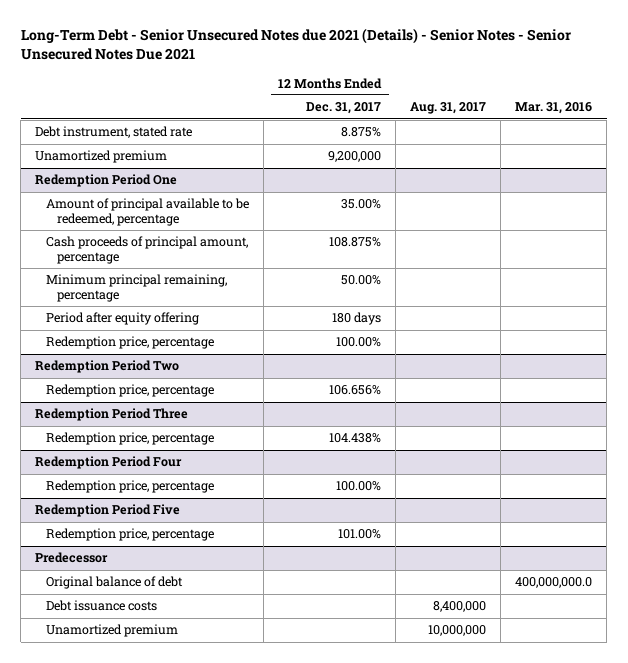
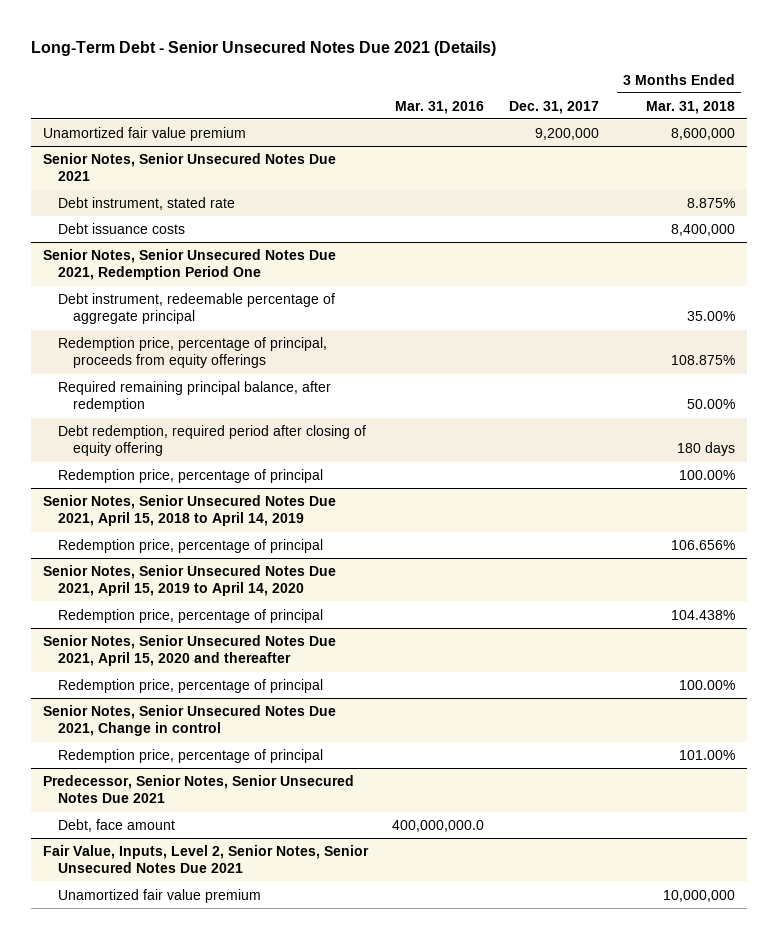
- Long-Term Debt - Senior Unsecured Notes due 2021 (Details) - Senior Notes - Senior Unsecured Notes Due 2021
+ Long-Term Debt - Senior Unsecured Notes Due 2021 (Details)
- | 12 Months Ended Dec. 31, 2017 | Aug. 31, 2017 | Mar. 31, 2016
+ | Mar. 31, 2016 | Dec. 31, 2017 | 3 Months Ended Mar. 31, 2018
- Debt instrument, stated rate | 8.875% | |
- Unamortized premium | 9,200,000 | |
- Redemption Period One
- Amount of principal available to be redeemed, percentage | 35.00% | |
- Cash proceeds of principal amount, percentage | 108.875% | |
- Minimum principal remaining, percentage | 50.00% | |
- Period after equity offering | 180 days | |
- Redemption price, percentage | 100.00% | |
- Redemption Period Two
- Redemption price, percentage | 106.656% | |
- Redemption Period Three
- Redemption price, percentage | 104.438% | |
- Redemption Period Four
- Redemption price, percentage | 100.00% | |
- Redemption Period Five
- Redemption price, percentage | 101.00% | |
- Predecessor
- Original balance of debt | | | 400,000,000.0
- Debt issuance costs | | 8,400,000 |
- Unamortized premium | | 10,000,000 |
+ Unamortized fair value premium | | 9,200,000 | 8,600,000
+ Senior Notes, Senior Unsecured Notes Due 2021
+ Debt instrument, stated rate | | | 8.875%
+ Debt issuance costs | | | 8,400,000
+ Senior Notes, Senior Unsecured Notes Due 2021, Redemption Period One
+ Debt instrument, redeemable percentage of aggregate principal | | | 35.00%
+ Redemption price, percentage of principal, proceeds from equity offerings | | | 108.875%
+ Required remaining principal balance, after redemption | | | 50.00%
+ Debt redemption, required period after closing of equity offering | | | 180 days
+ Redemption price, percentage of principal | | | 100.00%
+ Senior Notes, Senior Unsecured Notes Due 2021, April 15, 2018 to April 14, 2019
+ Redemption price, percentage of principal | | | 106.656%
+ Senior Notes, Senior Unsecured Notes Due 2021, April 15, 2019 to April 14, 2020
+ Redemption price, percentage of principal | | | 104.438%
+ Senior Notes, Senior Unsecured Notes Due 2021, April 15, 2020 and thereafter
+ Redemption price, percentage of principal | | | 100.00%
+ Senior Notes, Senior Unsecured Notes Due 2021, Change in control
+ Redemption price, percentage of principal | | | 101.00%
+ Predecessor, Senior Notes, Senior Unsecured Notes Due 2021
+ Debt, face amount | 400,000,000.0 | |
+ Fair Value, Inputs, Level 2, Senior Notes, Senior Unsecured Notes Due 2021
+ Unamortized fair value premium | | | 10,000,000

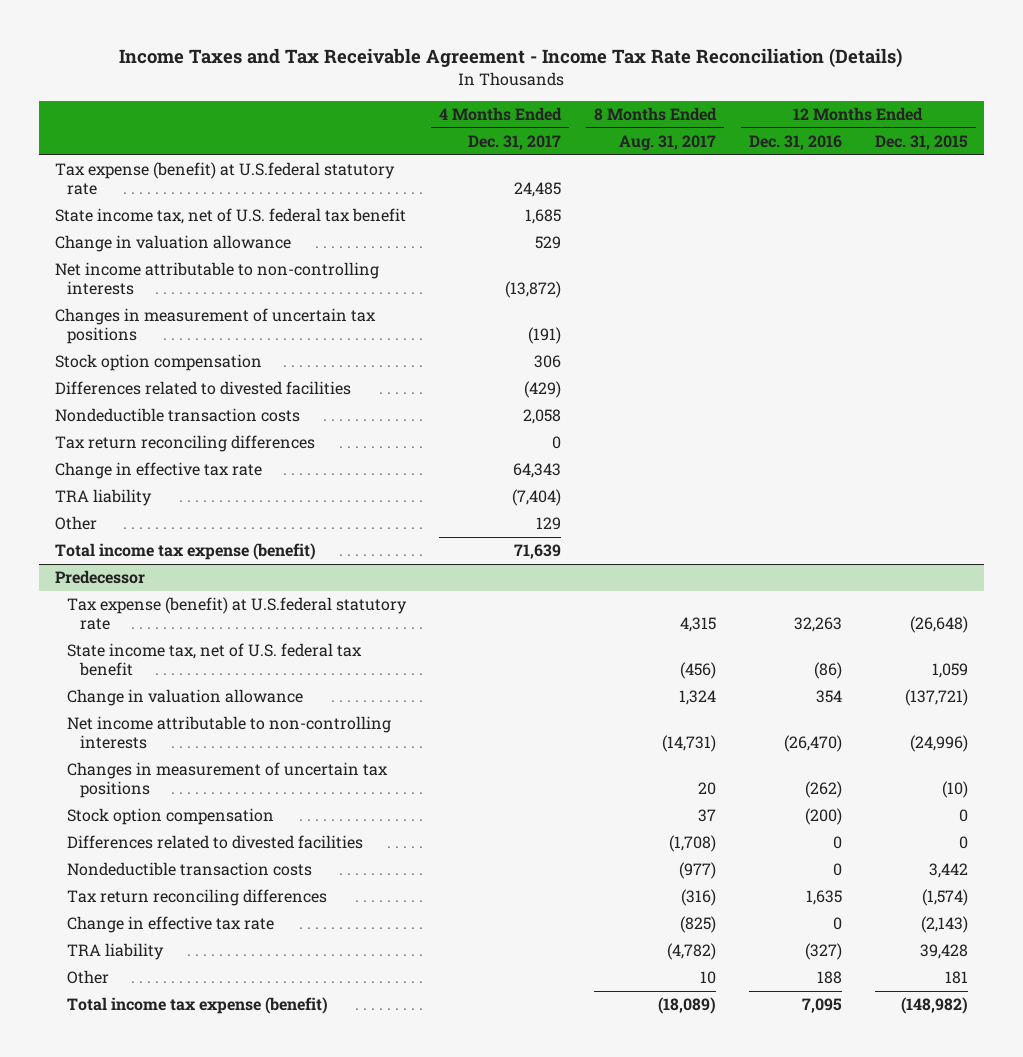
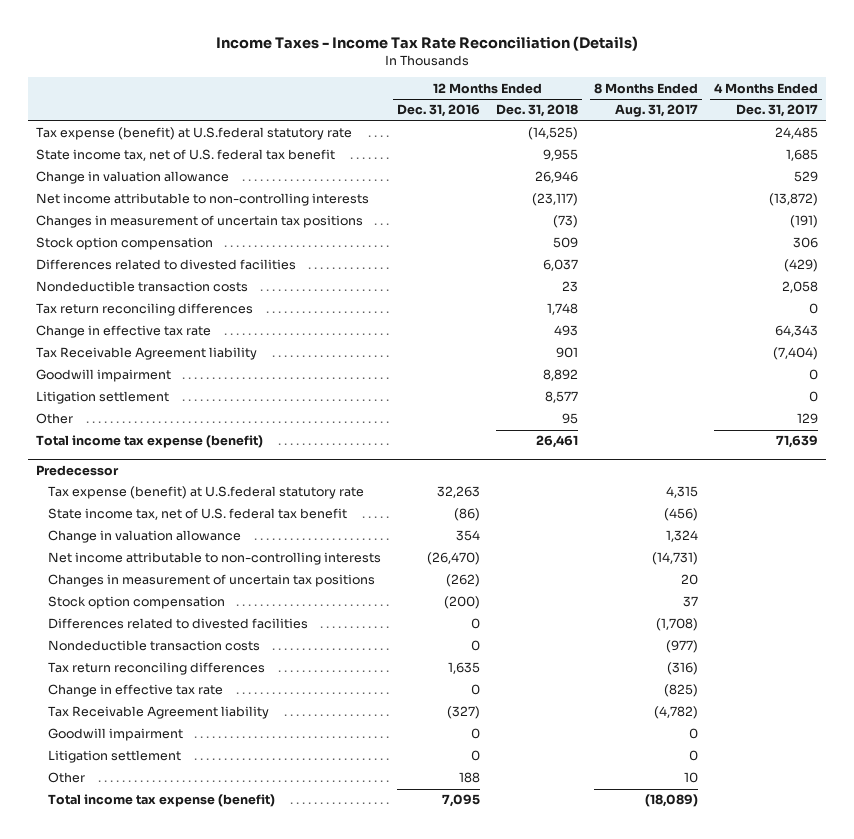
- Income Taxes and Tax Receivable Agreement - Income Tax Rate Reconciliation (Details)
+ Income Taxes - Income Tax Rate Reconciliation (Details)
- | 4 Months Ended Dec. 31, 2017 | 8 Months Ended Aug. 31, 2017 | 12 Months Ended Dec. 31, 2016 | 12 Months Ended Dec. 31, 2015
+ | 12 Months Ended Dec. 31, 2016 | 12 Months Ended Dec. 31, 2018 | 8 Months Ended Aug. 31, 2017 | 4 Months Ended Dec. 31, 2017
- TRA liability | (7,404) | | |
+ Tax Receivable Agreement liability | | 901 | | (7,404)
+ Goodwill impairment | | 8,892 | | 0
+ Litigation settlement | | 8,577 | | 0
@ Predecessor
- TRA liability | | (4,782) | (327) | 39,428
+ Tax Receivable Agreement liability | (327) | | (4,782) |
+ Goodwill impairment | 0 | | 0 |
+ Litigation settlement | 0 | | 0 |

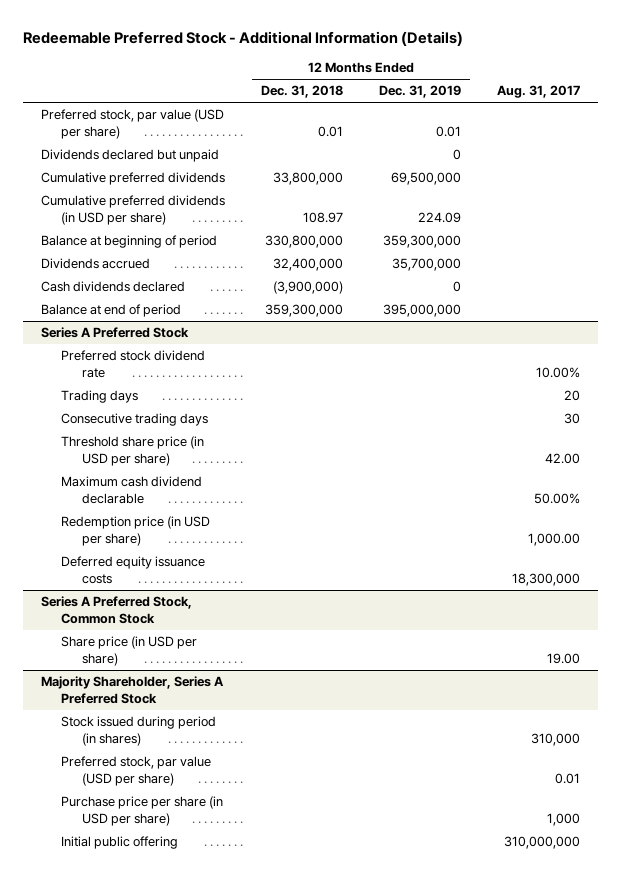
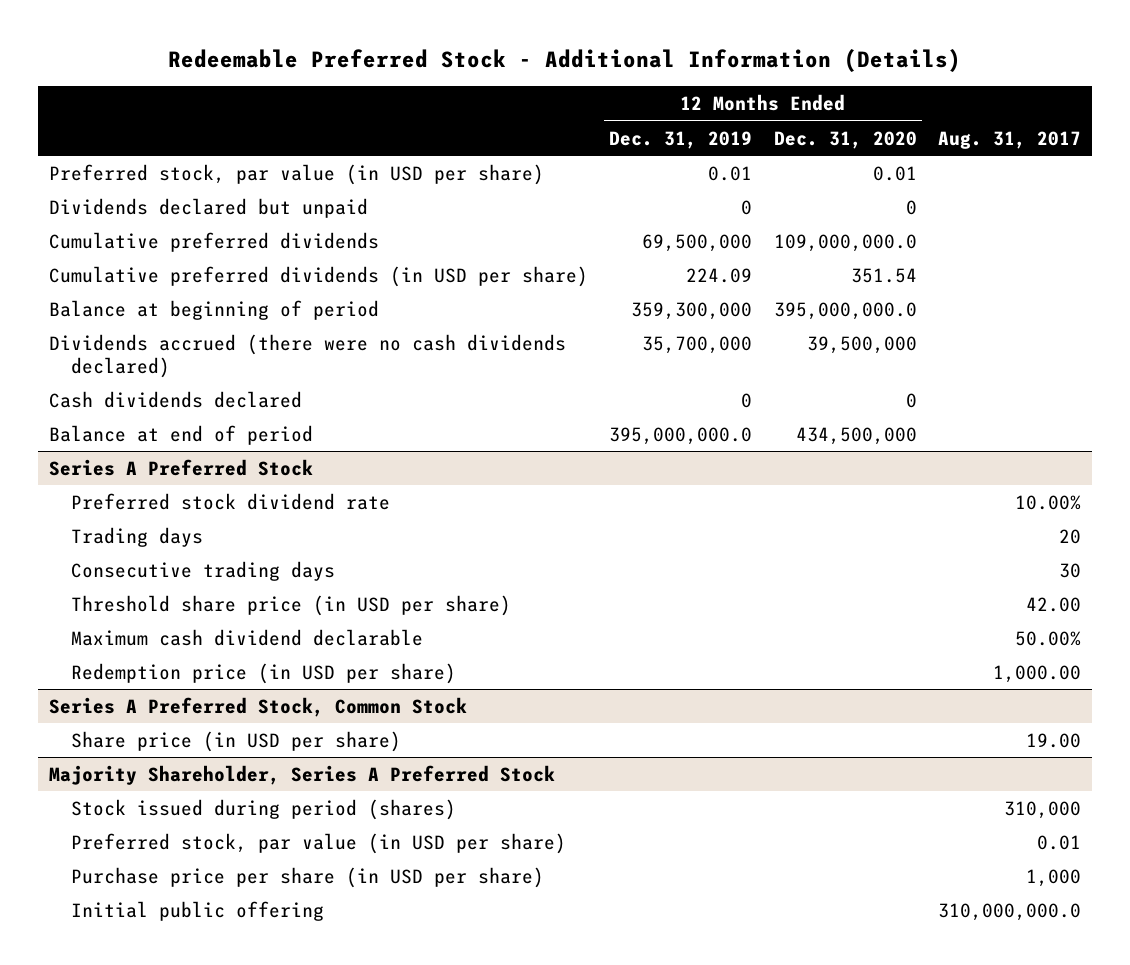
- | 12 Months Ended Dec. 31, 2018 | 12 Months Ended Dec. 31, 2019 | Aug. 31, 2017
+ | 12 Months Ended Dec. 31, 2019 | 12 Months Ended Dec. 31, 2020 | Aug. 31, 2017
- Preferred stock, par value (USD per share) | 0.01 | 0.01 |
+ Preferred stock, par value (in USD per share) | 0.01 | 0.01 |
- Dividends accrued | 32,400,000 | 35,700,000 |
+ Dividends accrued (there were no cash dividends declared) | 35,700,000 | 39,500,000 |
- Balance at end of period | 359,300,000 | 395,000,000 |
+ Balance at end of period | 395,000,000.0 | 434,500,000 |
@ Series A Preferred Stock
- Deferred equity issuance costs | | | 18,300,000
@ Majority Shareholder, Series A Preferred Stock
- Stock issued during period (in shares) | | | 310,000
- Preferred stock, par value (USD per share) | | | 0.01
+ Stock issued during period (shares) | | | 310,000
+ Preferred stock, par value (in USD per share) | | | 0.01
- Initial public offering | | | 310,000,000
+ Initial public offering | | | 310,000,000.0

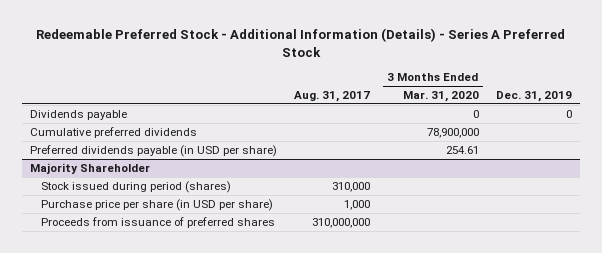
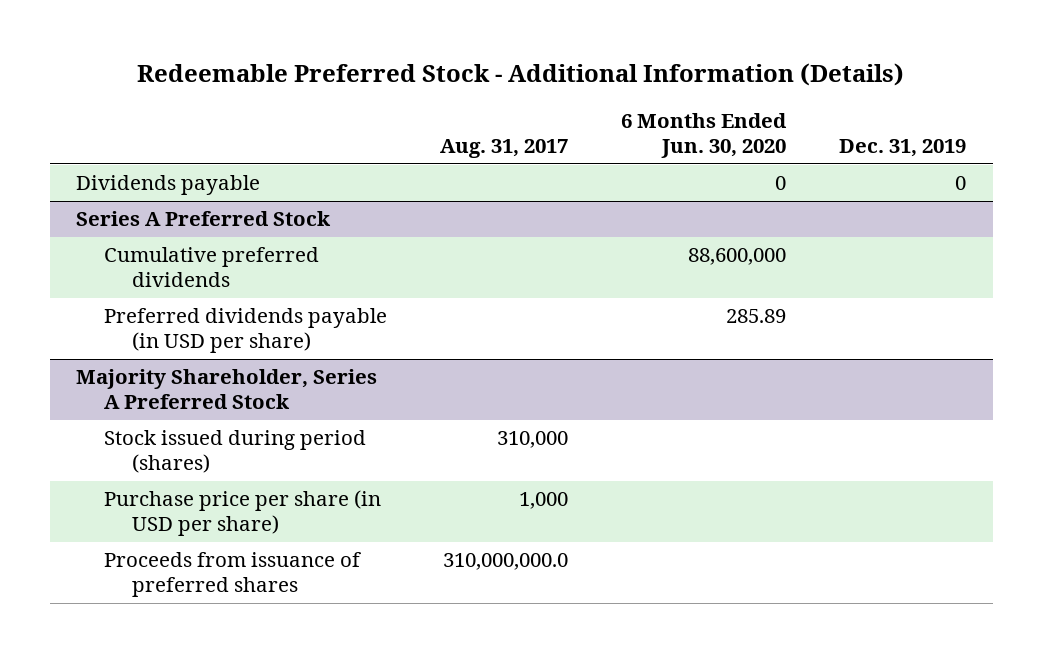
- Redeemable Preferred Stock - Additional Information (Details) - Series A Preferred Stock
+ Redeemable Preferred Stock - Additional Information (Details)
- | Aug. 31, 2017 | 3 Months Ended Mar. 31, 2020 | Dec. 31, 2019
+ | Aug. 31, 2017 | 6 Months Ended Jun. 30, 2020 | Dec. 31, 2019
- Cumulative preferred dividends | | 78,900,000 |
- Preferred dividends payable (in USD per share) | | 254.61 |
- Majority Shareholder
+ Series A Preferred Stock
+ Cumulative preferred dividends | | 88,600,000 |
+ Preferred dividends payable (in USD per share) | | 285.89 |
+ Majority Shareholder, Series A Preferred Stock
- Proceeds from issuance of preferred shares | 310,000,000 | |
+ Proceeds from issuance of preferred shares | 310,000,000.0 | |

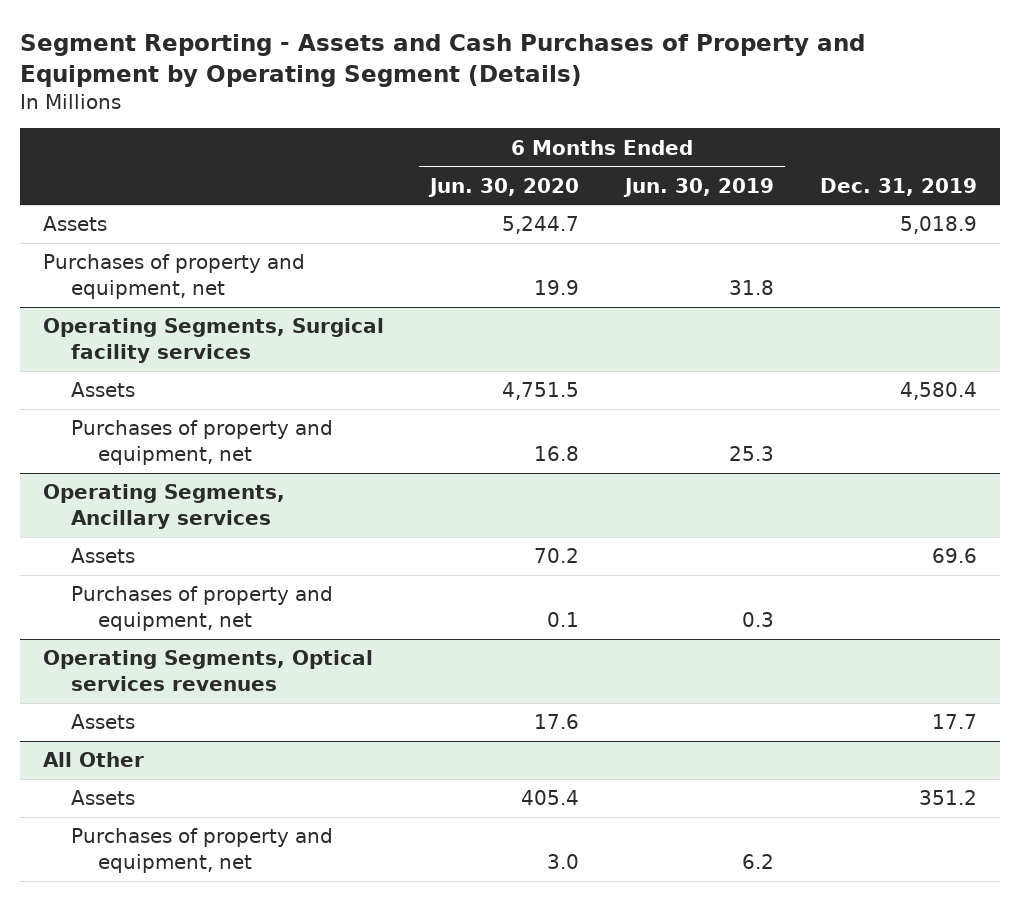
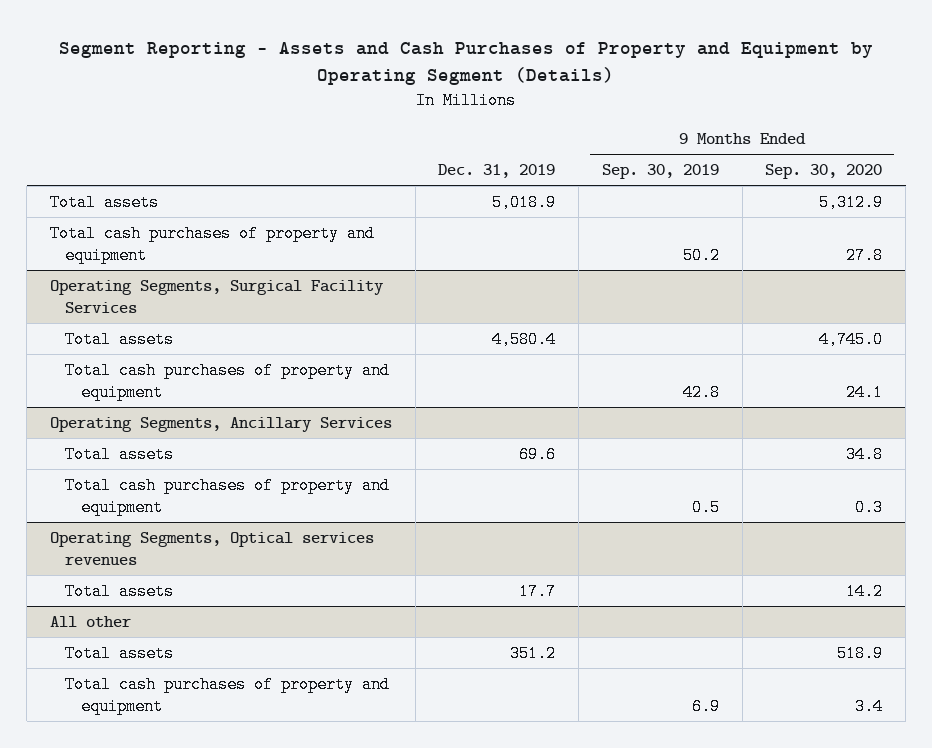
- | 6 Months Ended Jun. 30, 2020 | 6 Months Ended Jun. 30, 2019 | Dec. 31, 2019
+ | Dec. 31, 2019 | 9 Months Ended Sep. 30, 2019 | 9 Months Ended Sep. 30, 2020
- Assets | 5,244.7 | | 5,018.9
- Purchases of property and equipment, net | 19.9 | 31.8 |
- Operating Segments, Surgical facility services
- Assets | 4,751.5 | | 4,580.4
- Purchases of property and equipment, net | 16.8 | 25.3 |
- Operating Segments, Ancillary services
- Assets | 70.2 | | 69.6
- Purchases of property and equipment, net | 0.1 | 0.3 |
+ Total assets | 5,018.9 | | 5,312.9
+ Total cash purchases of property and equipment | | 50.2 | 27.8
+ Operating Segments, Surgical Facility Services
+ Total assets | 4,580.4 | | 4,745.0
+ Total cash purchases of property and equipment | | 42.8 | 24.1
+ Operating Segments, Ancillary Services
+ Total assets | 69.6 | | 34.8
+ Total cash purchases of property and equipment | | 0.5 | 0.3
@ Operating Segments, Optical services revenues
- Assets | 17.6 | | 17.7
- All Other
- Assets | 405.4 | | 351.2
- Purchases of property and equipment, net | 3.0 | 6.2 |
@ Operating Segments, Optical services revenues
+ Total assets | 17.7 | | 14.2
+ All other
+ Total assets | 351.2 | | 518.9
+ Total cash purchases of property and equipment | | 6.9 | 3.4

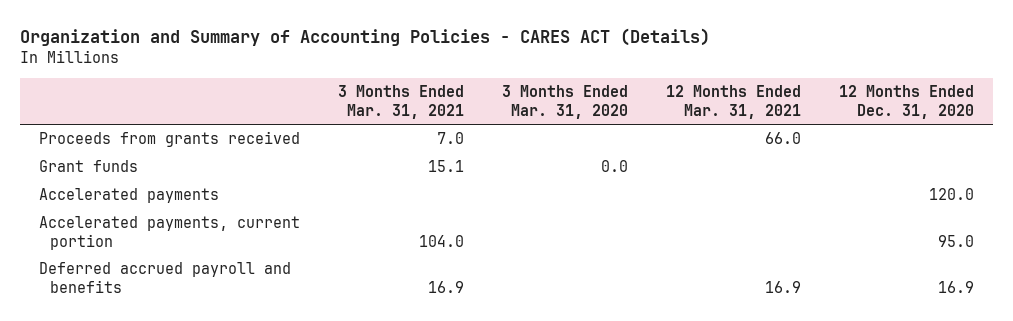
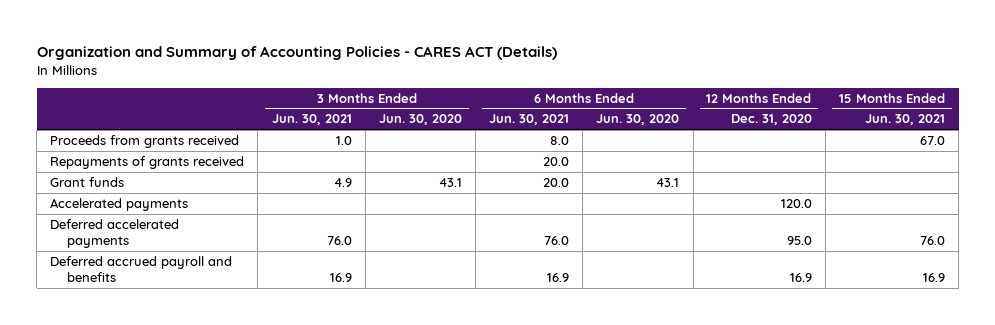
- | 3 Months Ended Mar. 31, 2021 | 3 Months Ended Mar. 31, 2020 | 12 Months Ended Mar. 31, 2021 | 12 Months Ended Dec. 31, 2020
+ | 3 Months Ended Jun. 30, 2021 | 3 Months Ended Jun. 30, 2020 | 6 Months Ended Jun. 30, 2021 | 6 Months Ended Jun. 30, 2020 | 12 Months Ended Dec. 31, 2020 | 15 Months Ended Jun. 30, 2021
+ Repayments of grants received | | | 20.0 | | |
- Accelerated payments, current portion | 104.0 | | | 95.0
+ Deferred accelerated payments | 76.0 | | 76.0 | | 95.0 | 76.0

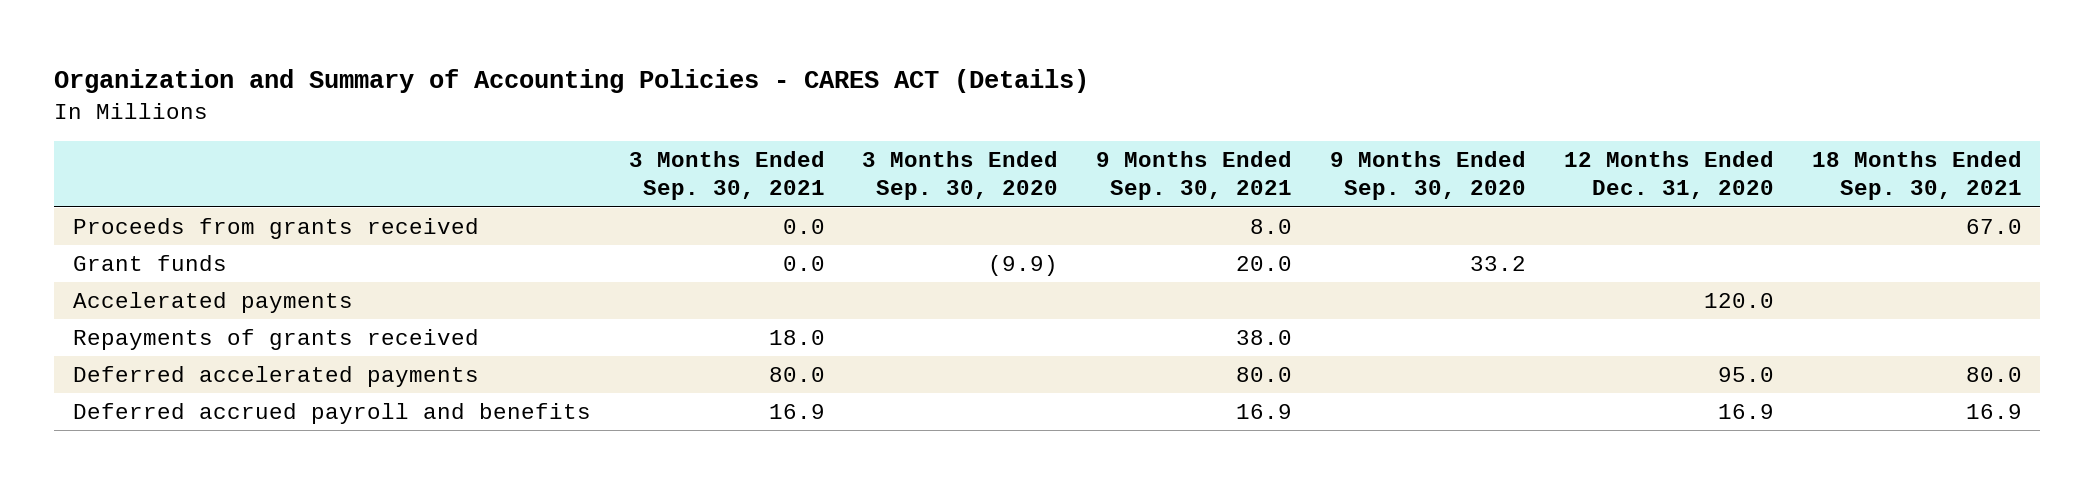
- | 3 Months Ended Jun. 30, 2021 | 3 Months Ended Jun. 30, 2020 | 6 Months Ended Jun. 30, 2021 | 6 Months Ended Jun. 30, 2020 | 12 Months Ended Dec. 31, 2020 | 15 Months Ended Jun. 30, 2021
+ | 3 Months Ended Sep. 30, 2021 | 3 Months Ended Sep. 30, 2020 | 9 Months Ended Sep. 30, 2021 | 9 Months Ended Sep. 30, 2020 | 12 Months Ended Dec. 31, 2020 | 18 Months Ended Sep. 30, 2021
moved down: Repayments of grants received | 18.0 | | 38.0 | | |

